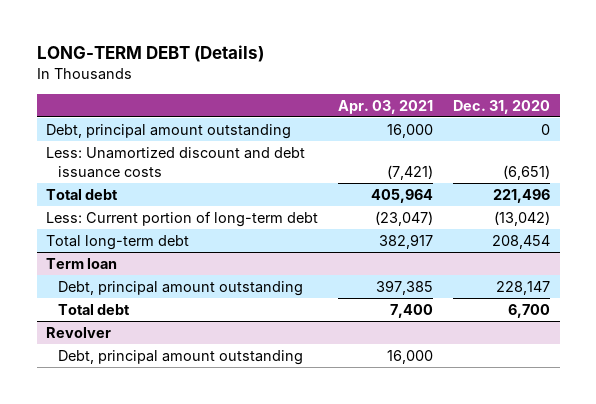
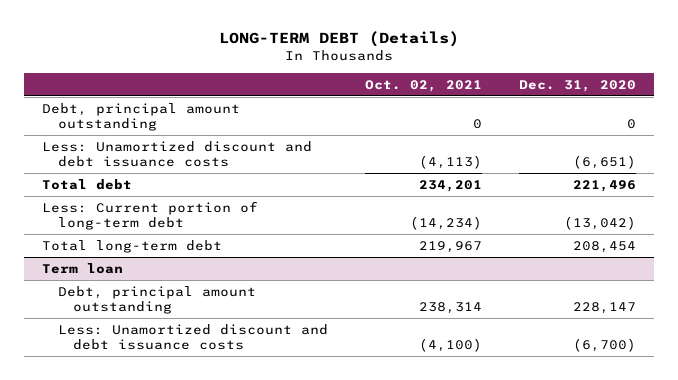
- | Apr. 03, 2021 | Dec. 31, 2020
+ | Oct. 02, 2021 | Dec. 31, 2020
@ Term loan
- Total debt | 7,400 | 6,700
- Revolver
- Debt, principal amount outstanding | 16,000 |
@ Term loan
+ Less: Unamortized discount and debt issuance costs | (4,100) | (6,700)

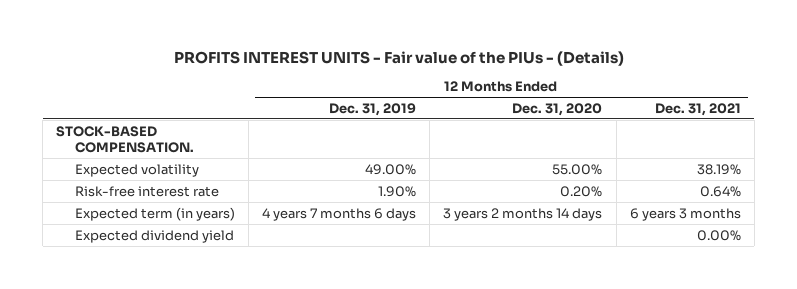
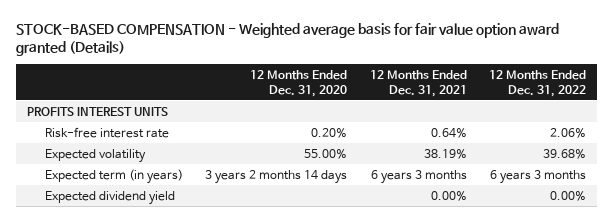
- PROFITS INTEREST UNITS - Fair value of the PIUs - (Details)
+ STOCK-BASED COMPENSATION - Weighted average basis for fair value option award granted (Details)
- | 12 Months Ended Dec. 31, 2019 | 12 Months Ended Dec. 31, 2020 | 12 Months Ended Dec. 31, 2021
+ | 12 Months Ended Dec. 31, 2020 | 12 Months Ended Dec. 31, 2021 | 12 Months Ended Dec. 31, 2022
- STOCK-BASED COMPENSATION.
+ PROFITS INTEREST UNITS
moved down: Expected volatility | 55.00% | 38.19% | 39.68%

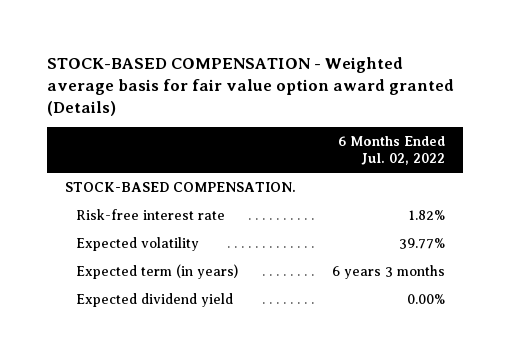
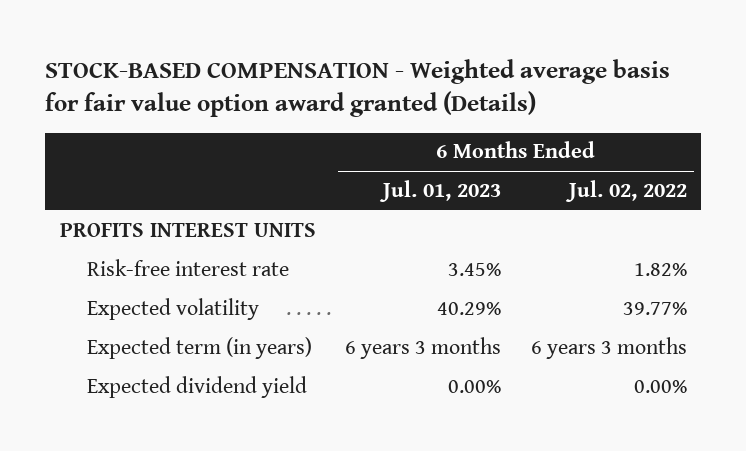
- | 6 Months Ended Jul. 02, 2022
+ | 6 Months Ended Jul. 01, 2023 | 6 Months Ended Jul. 02, 2022
- STOCK-BASED COMPENSATION.
+ PROFITS INTEREST UNITS

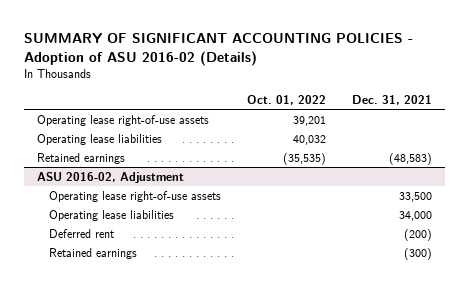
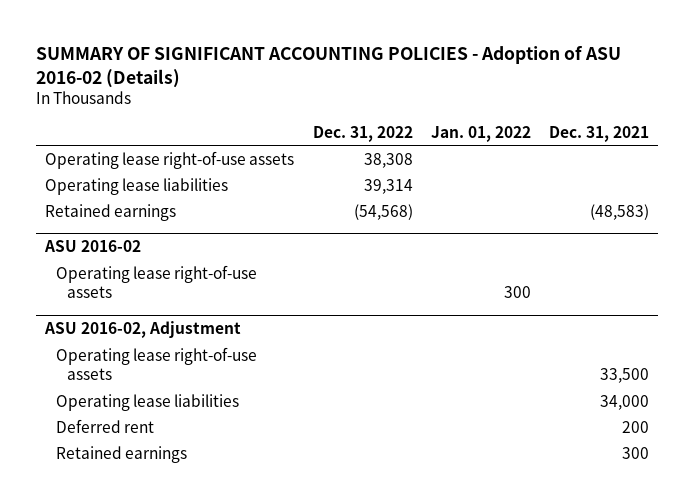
- | Oct. 01, 2022 | Dec. 31, 2021
+ | Dec. 31, 2022 | Jan. 01, 2022 | Dec. 31, 2021
+ ASU 2016-02
+ Operating lease right-of-use assets | | 300 |
@ ASU 2016-02, Adjustment
- Deferred rent | | (200)
- Retained earnings | | (300)
+ Deferred rent | | | 200
+ Retained earnings | | | 300

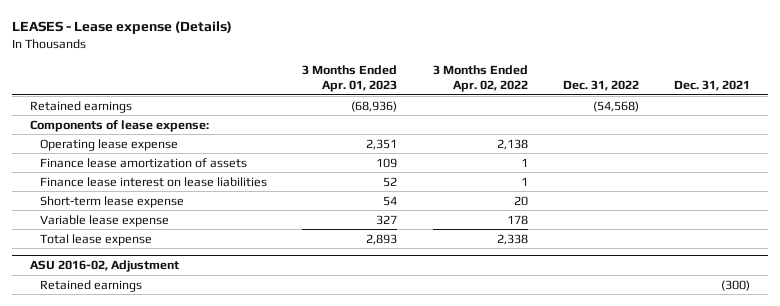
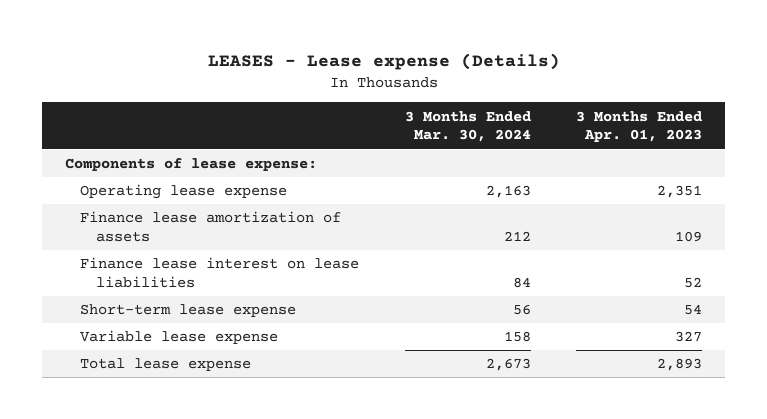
- | 3 Months Ended Apr. 01, 2023 | 3 Months Ended Apr. 02, 2022 | Dec. 31, 2022 | Dec. 31, 2021
+ | 3 Months Ended Mar. 30, 2024 | 3 Months Ended Apr. 01, 2023
- Retained earnings | (68,936) | | (54,568) |
- ASU 2016-02, Adjustment
- Retained earnings | | | | (300)

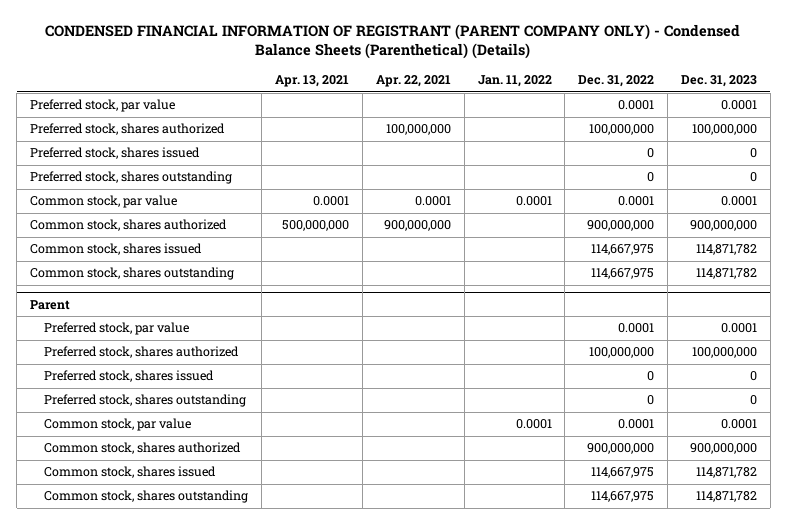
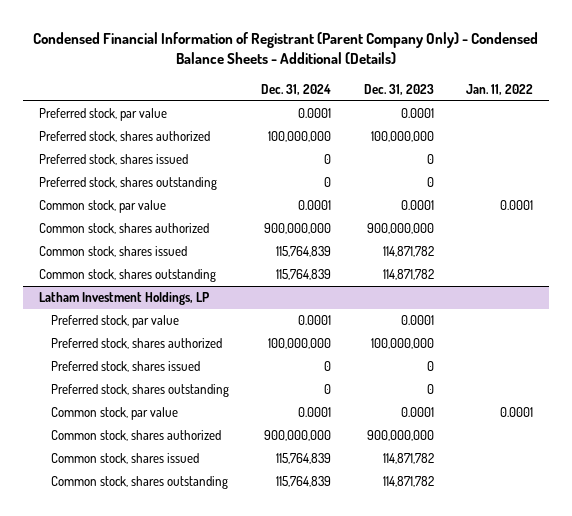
- CONDENSED FINANCIAL INFORMATION OF REGISTRANT (PARENT COMPANY ONLY) - Condensed Balance Sheets (Parenthetical) (Details)
+ Condensed Financial Information of Registrant (Parent Company Only) - Condensed Balance Sheets - Additional (Details)
- | Apr. 13, 2021 | Apr. 22, 2021 | Jan. 11, 2022 | Dec. 31, 2022 | Dec. 31, 2023
+ | Dec. 31, 2024 | Dec. 31, 2023 | Jan. 11, 2022
- Parent
+ Latham Investment Holdings, LP

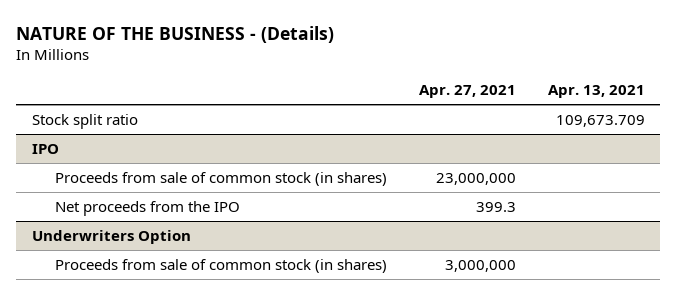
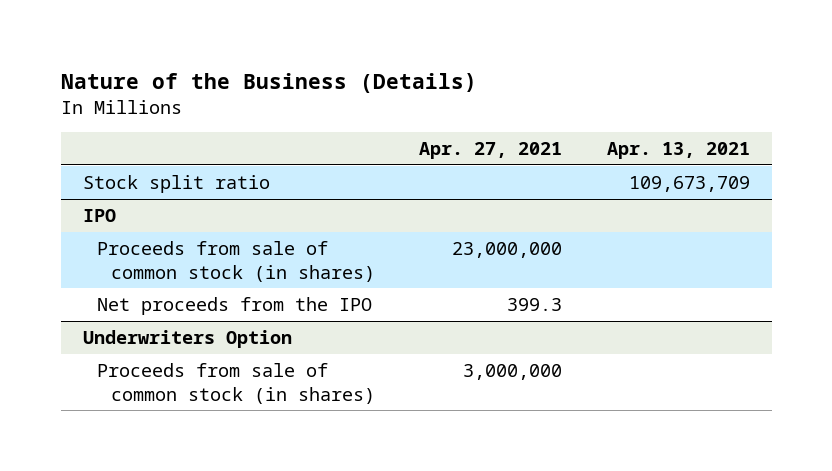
- NATURE OF THE BUSINESS - (Details)
+ Nature of the Business (Details)
- Stock split ratio | | 109,673.709
+ Stock split ratio | | 109,673,709

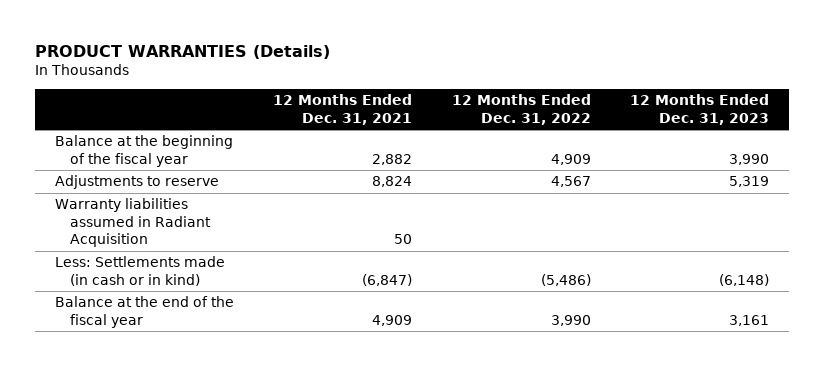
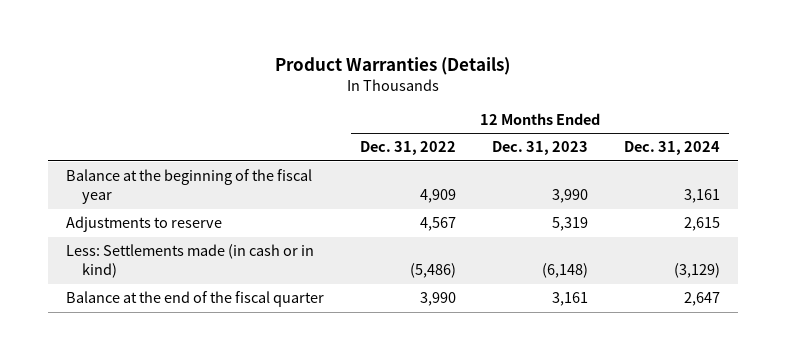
- PRODUCT WARRANTIES (Details)
+ Product Warranties (Details)
- | 12 Months Ended Dec. 31, 2021 | 12 Months Ended Dec. 31, 2022 | 12 Months Ended Dec. 31, 2023
+ | 12 Months Ended Dec. 31, 2022 | 12 Months Ended Dec. 31, 2023 | 12 Months Ended Dec. 31, 2024
- Warranty liabilities assumed in Radiant Acquisition | 50 | |
- Balance at the end of the fiscal year | 4,909 | 3,990 | 3,161
+ Balance at the end of the fiscal quarter | 3,990 | 3,161 | 2,647

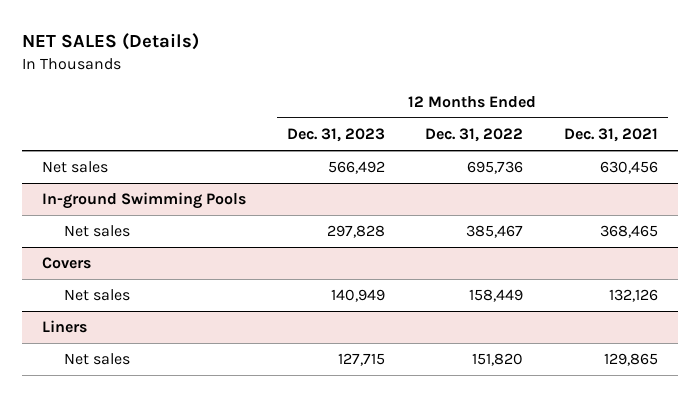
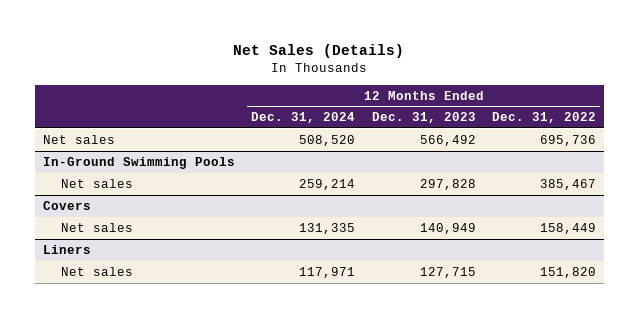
- NET SALES (Details)
+ Net Sales (Details)
- | 12 Months Ended Dec. 31, 2023 | 12 Months Ended Dec. 31, 2022 | 12 Months Ended Dec. 31, 2021
+ | 12 Months Ended Dec. 31, 2024 | 12 Months Ended Dec. 31, 2023 | 12 Months Ended Dec. 31, 2022
- In-ground Swimming Pools
+ In-Ground Swimming Pools

